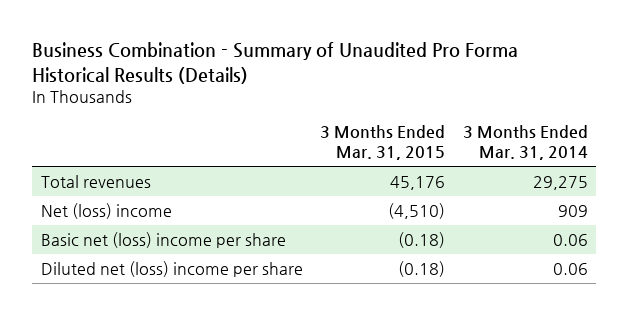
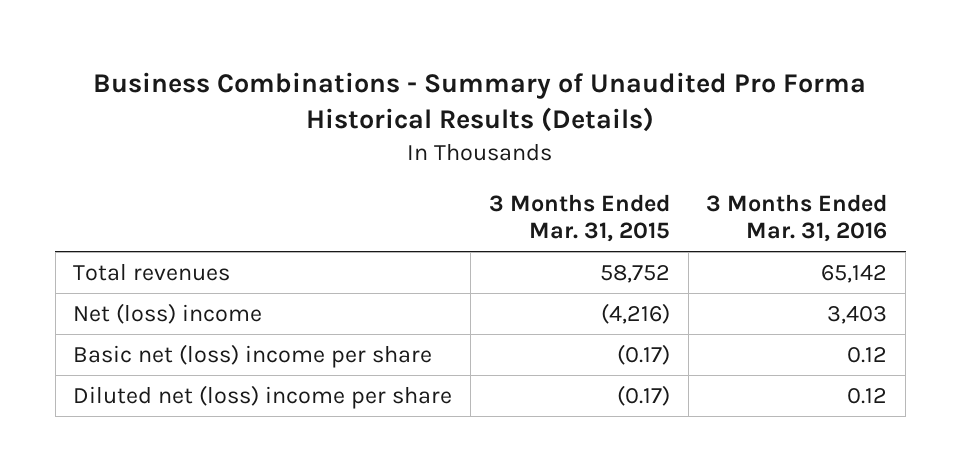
- Business Combination - Summary of Unaudited Pro Forma Historical Results (Details)
+ Business Combinations - Summary of Unaudited Pro Forma Historical Results (Details)
- | 3 Months Ended Mar. 31, 2015 | 3 Months Ended Mar. 31, 2014
+ | 3 Months Ended Mar. 31, 2015 | 3 Months Ended Mar. 31, 2016
- Total revenues | 45,176 | 29,275
- Net (loss) income | (4,510) | 909
- Basic net (loss) income per share | (0.18) | 0.06
- Diluted net (loss) income per share | (0.18) | 0.06
+ Total revenues | 58,752 | 65,142
+ Net (loss) income | (4,216) | 3,403
+ Basic net (loss) income per share | (0.17) | 0.12
+ Diluted net (loss) income per share | (0.17) | 0.12

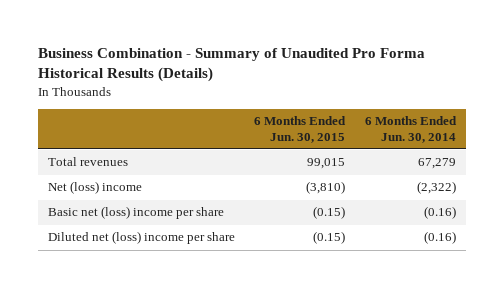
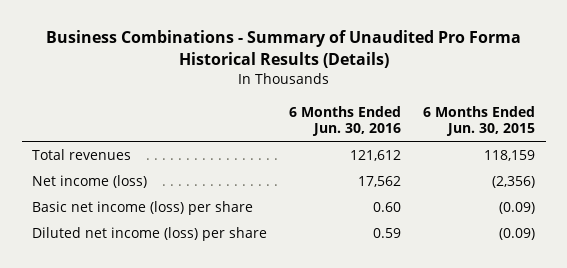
- Business Combination - Summary of Unaudited Pro Forma Historical Results (Details)
+ Business Combinations - Summary of Unaudited Pro Forma Historical Results (Details)
- | 6 Months Ended Jun. 30, 2015 | 6 Months Ended Jun. 30, 2014
+ | 6 Months Ended Jun. 30, 2016 | 6 Months Ended Jun. 30, 2015
- Total revenues | 99,015 | 67,279
- Net (loss) income | (3,810) | (2,322)
- Basic net (loss) income per share | (0.15) | (0.16)
- Diluted net (loss) income per share | (0.15) | (0.16)
+ Total revenues | 121,612 | 118,159
+ Net income (loss) | 17,562 | (2,356)
+ Basic net income (loss) per share | 0.60 | (0.09)
+ Diluted net income (loss) per share | 0.59 | (0.09)

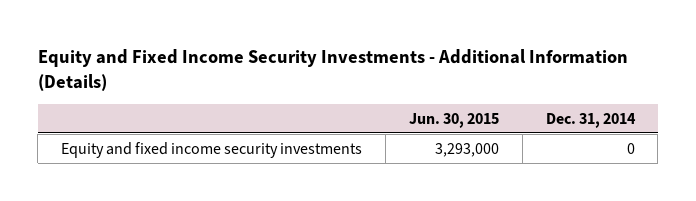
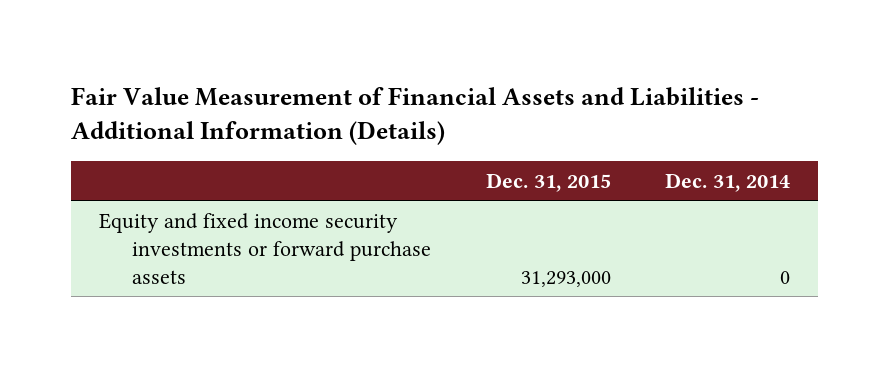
- Equity and Fixed Income Security Investments - Additional Information (Details)
+ Fair Value Measurement of Financial Assets and Liabilities - Additional Information (Details)
- | Jun. 30, 2015 | Dec. 31, 2014
+ | Dec. 31, 2015 | Dec. 31, 2014
- Equity and fixed income security investments | 3,293,000 | 0
+ Equity and fixed income security investments or forward purchase assets | 31,293,000 | 0

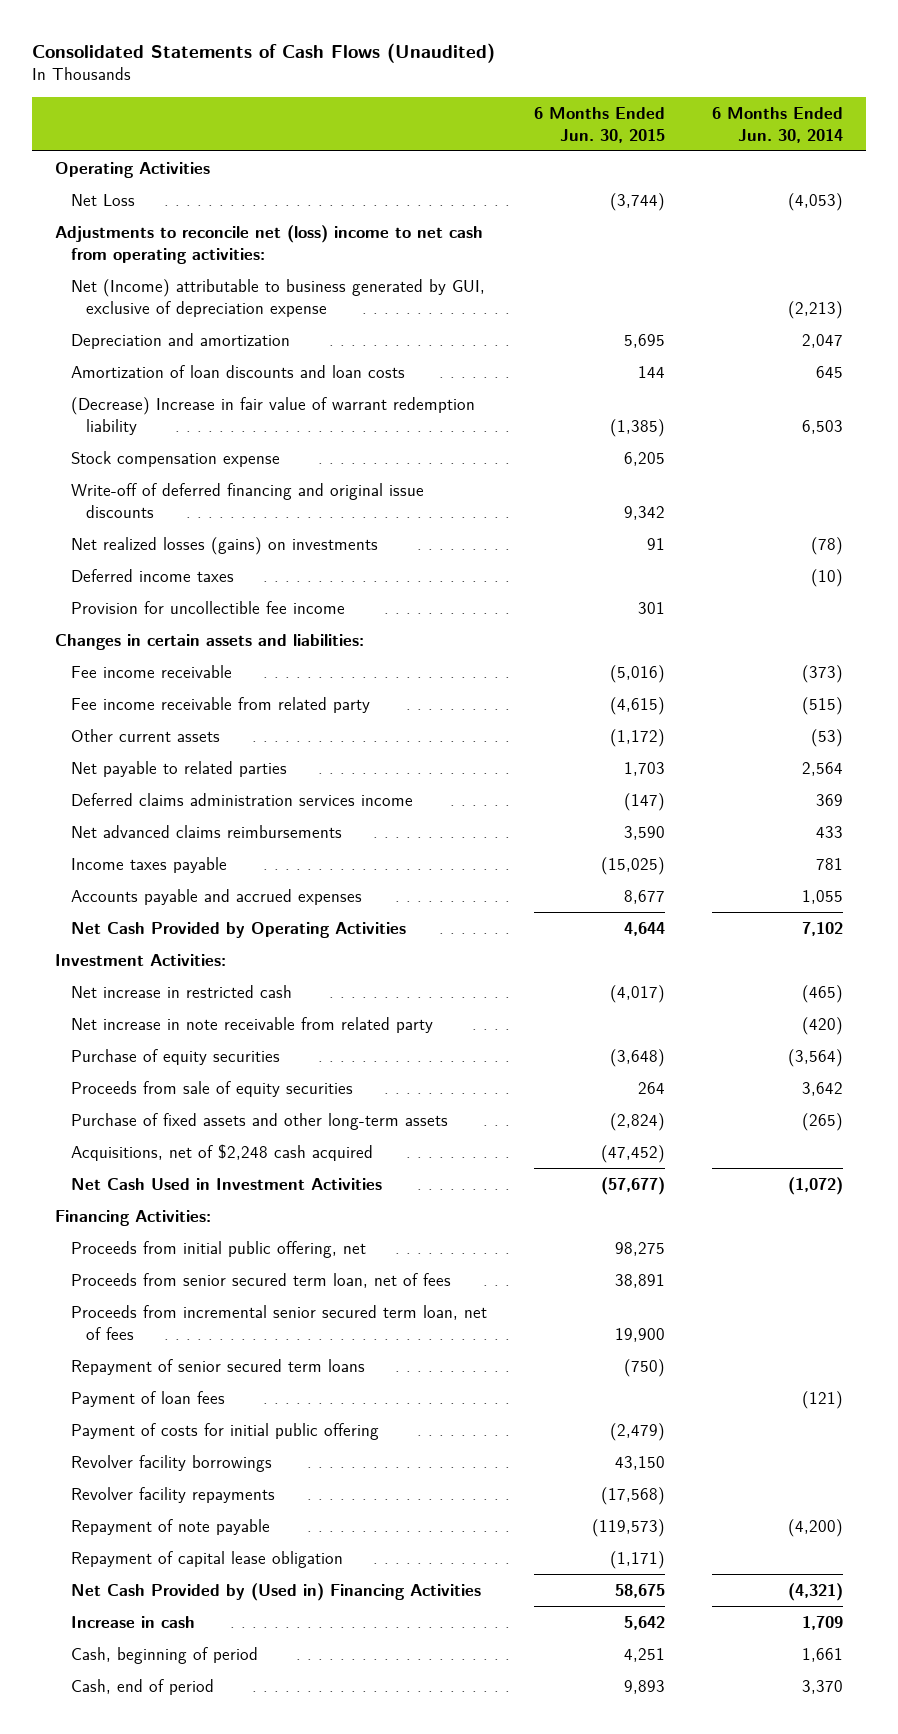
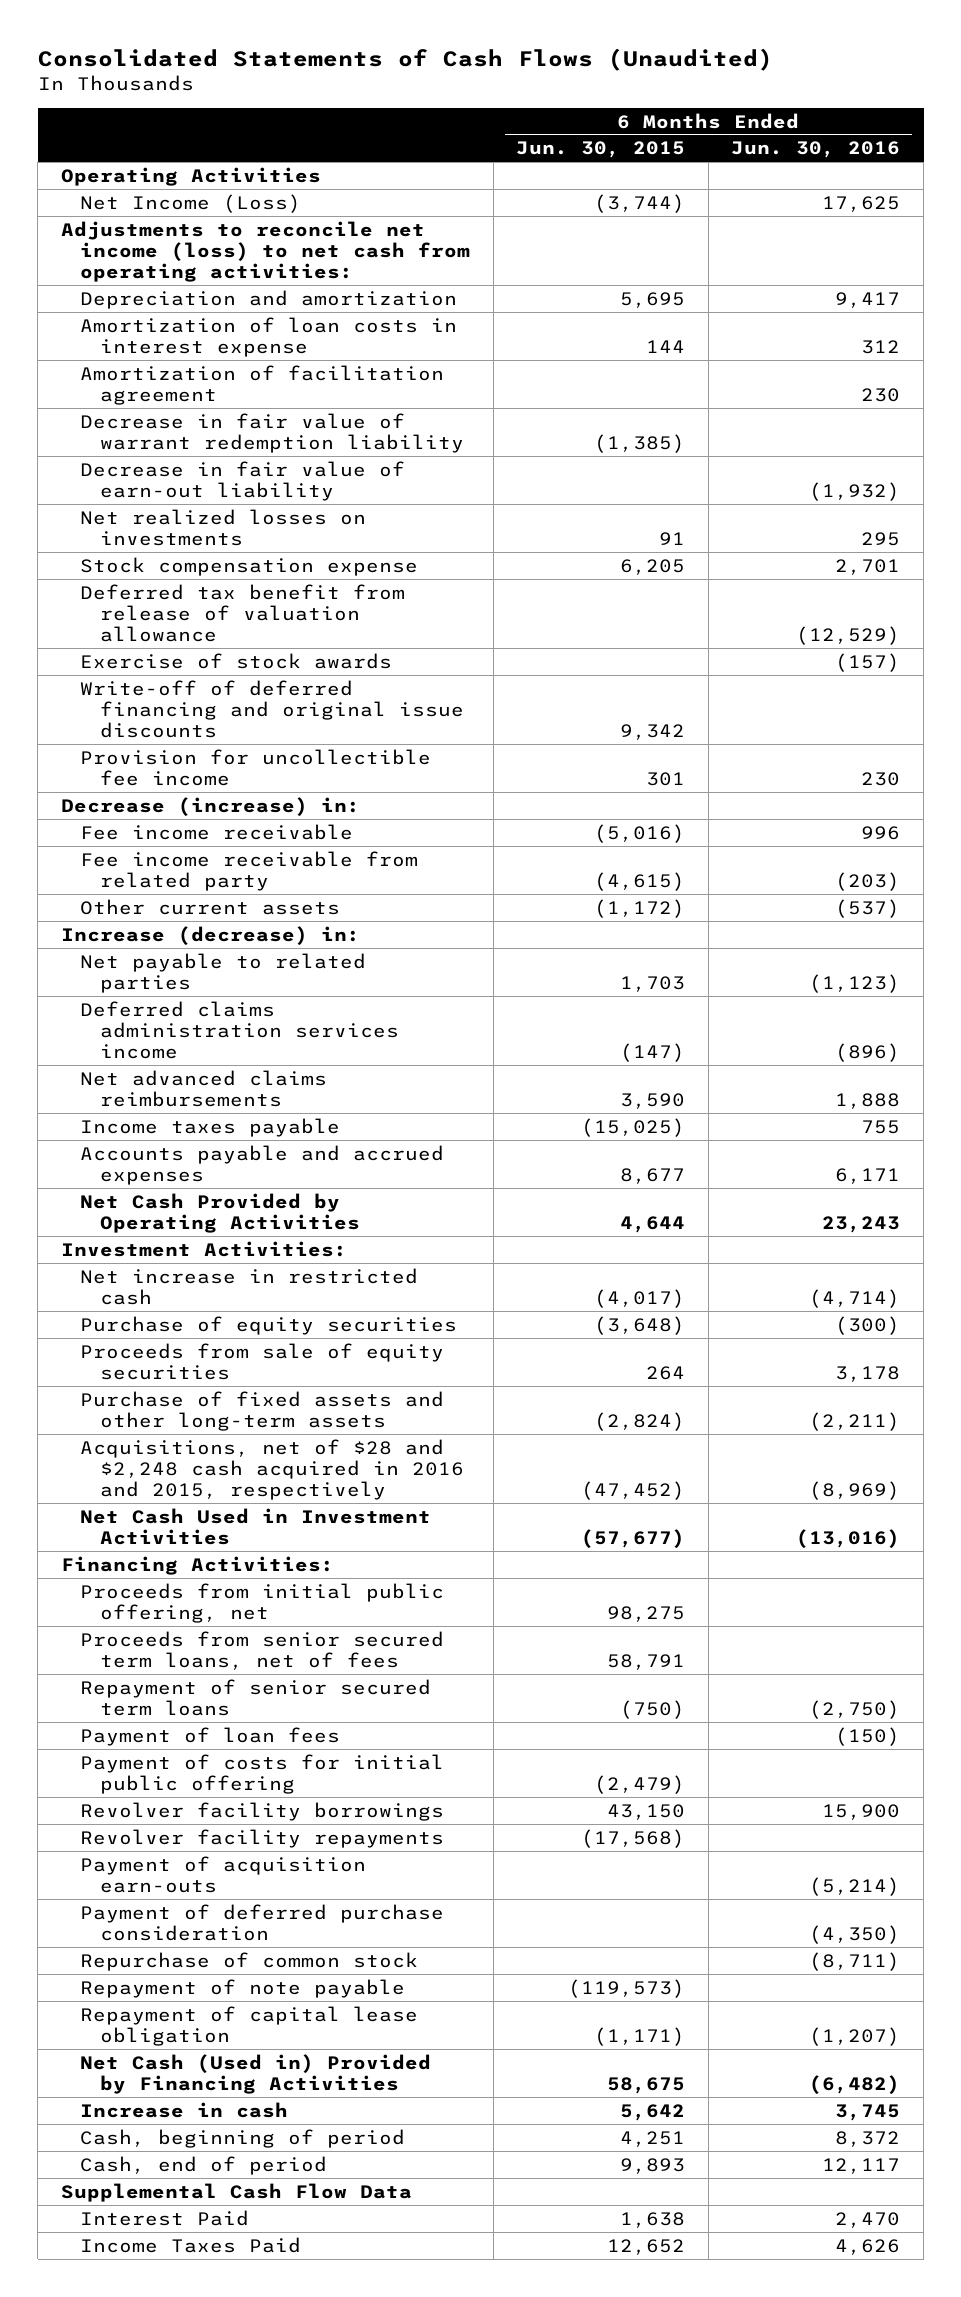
- | 6 Months Ended Jun. 30, 2015 | 6 Months Ended Jun. 30, 2014
+ | 6 Months Ended Jun. 30, 2015 | 6 Months Ended Jun. 30, 2016
- Net Loss | (3,744) | (4,053)
- Adjustments to reconcile net (loss) income to net cash from operating activities:
- Net (Income) attributable to business generated by GUI, exclusive of depreciation expense | | (2,213)
+ Net Income (Loss) | (3,744) | 17,625
+ Adjustments to reconcile net income (loss) to net cash from operating activities:
- Amortization of loan discounts and loan costs | 144 | 645
- (Decrease) Increase in fair value of warrant redemption liability | (1,385) | 6,503
+ Amortization of loan costs in interest expense | 144 | 312
+ Amortization of facilitation agreement | | 230
+ Decrease in fair value of warrant redemption liability | (1,385) |
+ Decrease in fair value of earn-out liability | | (1,932)
+ Net realized losses on investments | 91 | 295
+ Deferred tax benefit from release of valuation allowance | | (12,529)
+ Exercise of stock awards | | (157)
- Net realized losses (gains) on investments | 91 | (78)
- Deferred income taxes | | (10)
- Changes in certain assets and liabilities:
+ Decrease (increase) in:
+ Increase (decrease) in:
- Net increase in note receivable from related party | | (420)
- Acquisitions, net of $2,248 cash acquired | (47,452) |
+ Acquisitions, net of $28 and $2,248 cash acquired in 2016 and 2015, respectively | (47,452) | (8,969)
- Proceeds from senior secured term loan, net of fees | 38,891 |
- Proceeds from incremental senior secured term loan, net of fees | 19,900 |
+ Proceeds from senior secured term loans, net of fees | 58,791 |
+ Payment of acquisition earn-outs | | (5,214)
+ Payment of deferred purchase consideration | | (4,350)
+ Repurchase of common stock | | (8,711)
- Net Cash Provided by (Used in) Financing Activities | 58,675 | (4,321)
+ Net Cash (Used in) Provided by Financing Activities | 58,675 | (6,482)
+ Supplemental Cash Flow Data
+ Interest Paid | 1,638 | 2,470
+ Income Taxes Paid | 12,652 | 4,626

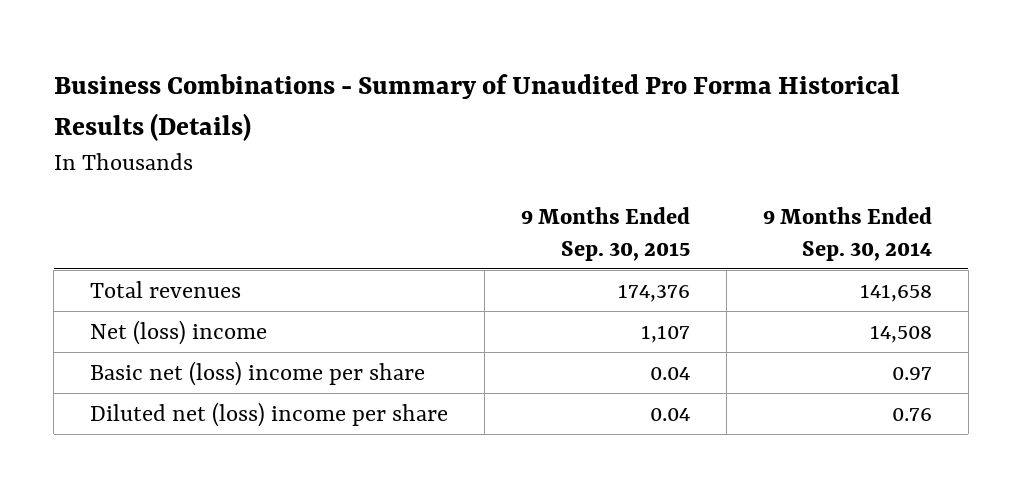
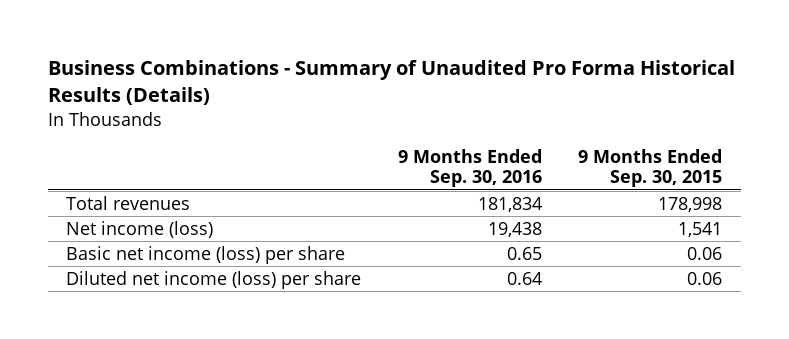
- | 9 Months Ended Sep. 30, 2015 | 9 Months Ended Sep. 30, 2014
+ | 9 Months Ended Sep. 30, 2016 | 9 Months Ended Sep. 30, 2015
- Total revenues | 174,376 | 141,658
- Net (loss) income | 1,107 | 14,508
- Basic net (loss) income per share | 0.04 | 0.97
- Diluted net (loss) income per share | 0.04 | 0.76
+ Total revenues | 181,834 | 178,998
+ Net income (loss) | 19,438 | 1,541
+ Basic net income (loss) per share | 0.65 | 0.06
+ Diluted net income (loss) per share | 0.64 | 0.06

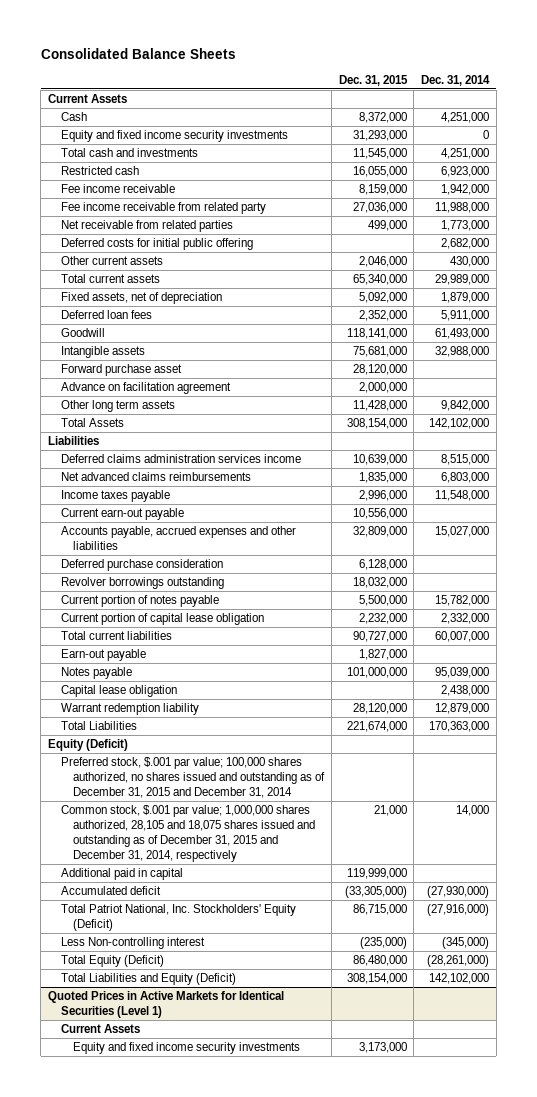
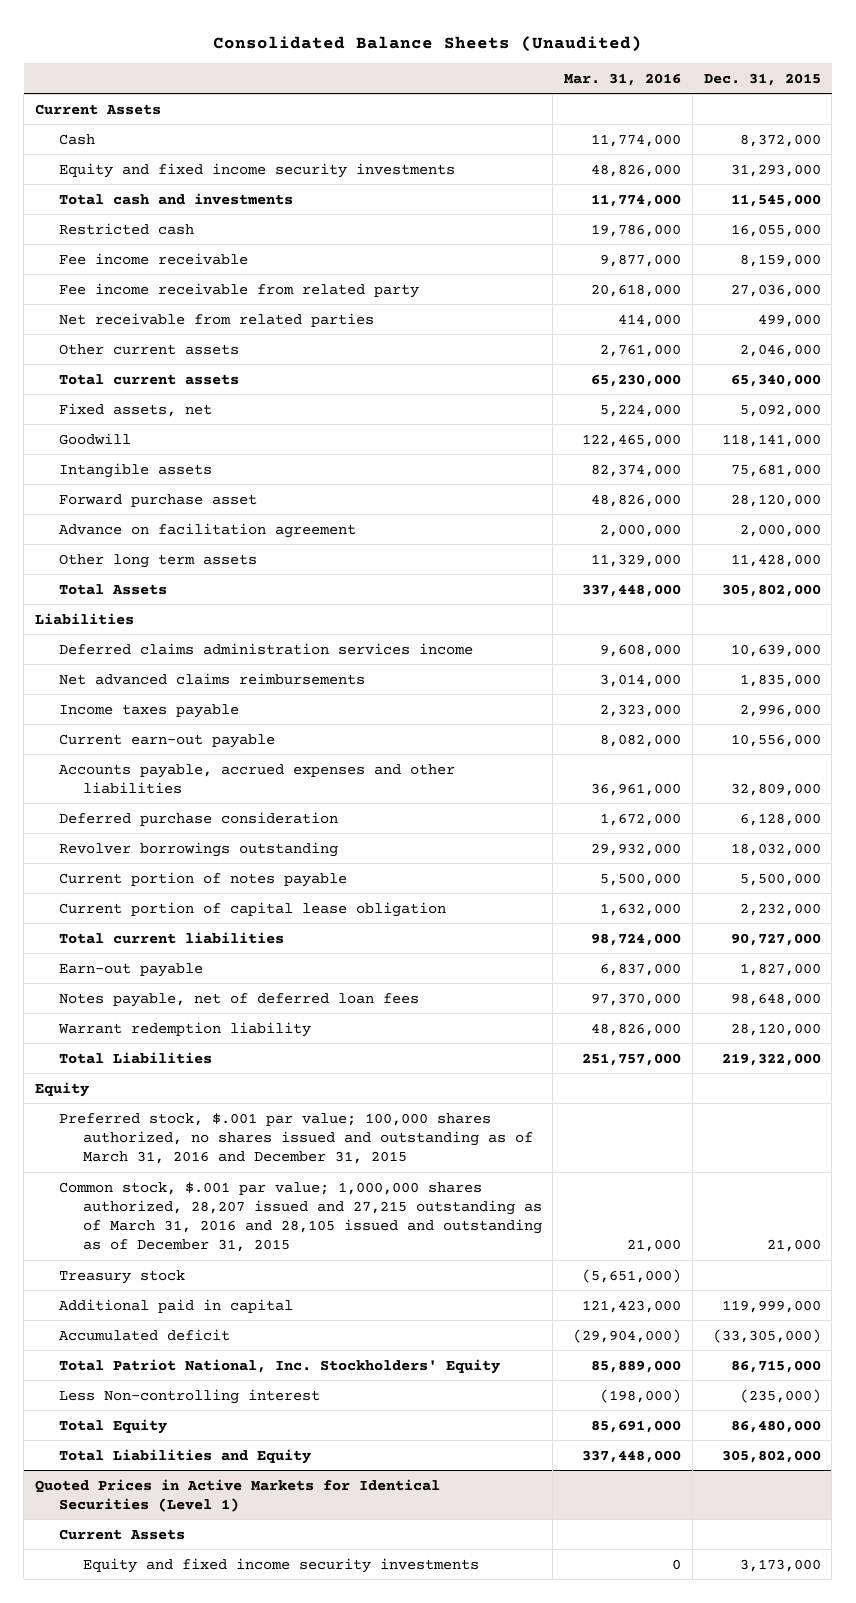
- Consolidated Balance Sheets
+ Consolidated Balance Sheets (Unaudited)
- | Dec. 31, 2015 | Dec. 31, 2014
+ | Mar. 31, 2016 | Dec. 31, 2015
- Deferred costs for initial public offering | | 2,682,000
- Fixed assets, net of depreciation | 5,092,000 | 1,879,000
- Deferred loan fees | 2,352,000 | 5,911,000
+ Fixed assets, net | 5,224,000 | 5,092,000
- Total Assets | 308,154,000 | 142,102,000
+ Total Assets | 337,448,000 | 305,802,000
- Notes payable | 101,000,000 | 95,039,000
- Capital lease obligation | | 2,438,000
+ Notes payable, net of deferred loan fees | 97,370,000 | 98,648,000
- Total Liabilities | 221,674,000 | 170,363,000
- Equity (Deficit)
- Preferred stock, $.001 par value; 100,000 shares authorized, no shares issued and outstanding as of December 31, 2015 and December 31, 2014
- Common stock, $.001 par value; 1,000,000 shares authorized, 28,105 and 18,075 shares issued and outstanding as of December 31, 2015 and December 31, 2014, respectively | 21,000 | 14,000
+ Total Liabilities | 251,757,000 | 219,322,000
+ Equity
+ Preferred stock, $.001 par value; 100,000 shares authorized, no shares issued and outstanding as of March 31, 2016 and December 31, 2015
+ Common stock, $.001 par value; 1,000,000 shares authorized, 28,207 issued and 27,215 outstanding as of March 31, 2016 and 28,105 issued and outstanding as of December 31, 2015 | 21,000 | 21,000
+ Treasury stock | (5,651,000) |
- Total Patriot National, Inc. Stockholders' Equity (Deficit) | 86,715,000 | (27,916,000)
+ Total Patriot National, Inc. Stockholders' Equity | 85,889,000 | 86,715,000
- Total Equity (Deficit) | 86,480,000 | (28,261,000)
- Total Liabilities and Equity (Deficit) | 308,154,000 | 142,102,000
+ Total Equity | 85,691,000 | 86,480,000
+ Total Liabilities and Equity | 337,448,000 | 305,802,000

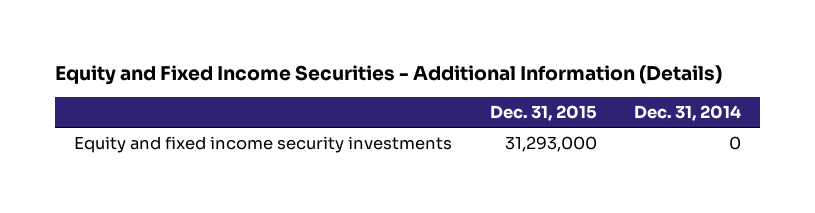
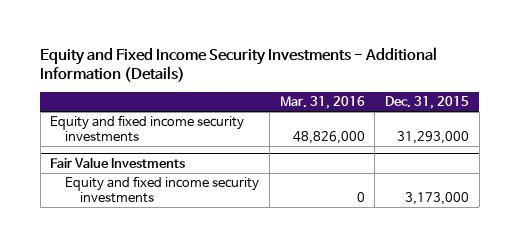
- Equity and Fixed Income Securities - Additional Information (Details)
+ Equity and Fixed Income Security Investments - Additional Information (Details)
- | Dec. 31, 2015 | Dec. 31, 2014
+ | Mar. 31, 2016 | Dec. 31, 2015
+ Fair Value Investments
+ Equity and fixed income security investments | 0 | 3,173,000

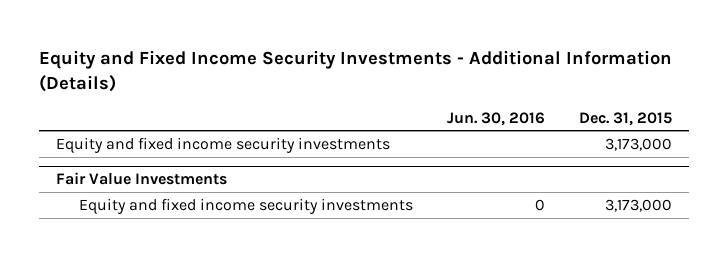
- | Mar. 31, 2016 | Dec. 31, 2015
+ | Jun. 30, 2016 | Dec. 31, 2015
- Equity and fixed income security investments | 48,826,000 | 31,293,000
+ Equity and fixed income security investments | | 3,173,000

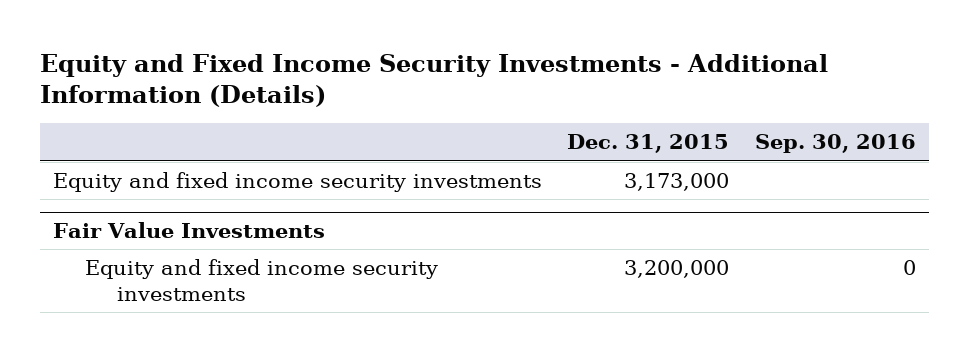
- | Jun. 30, 2016 | Dec. 31, 2015
+ | Dec. 31, 2015 | Sep. 30, 2016
@ Fair Value Investments
- Equity and fixed income security investments | 0 | 3,173,000
+ Equity and fixed income security investments | 3,200,000 | 0

